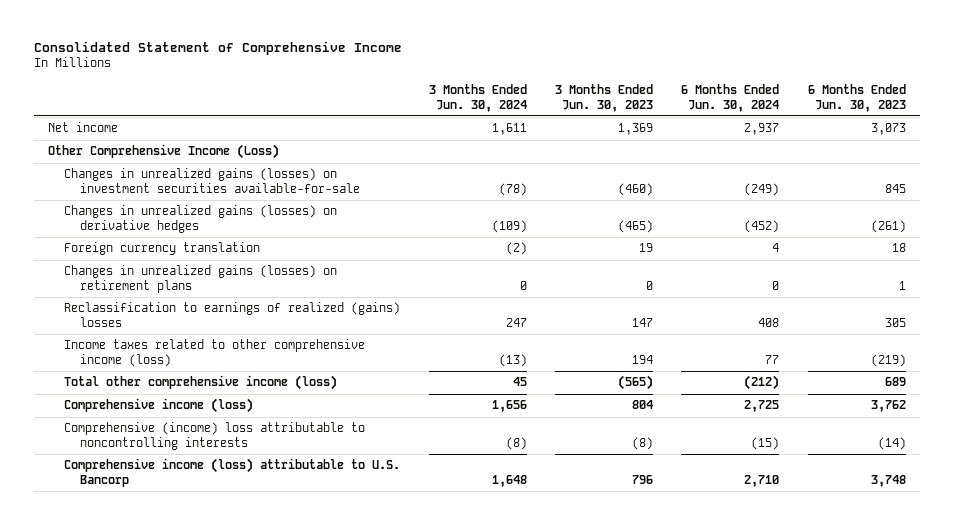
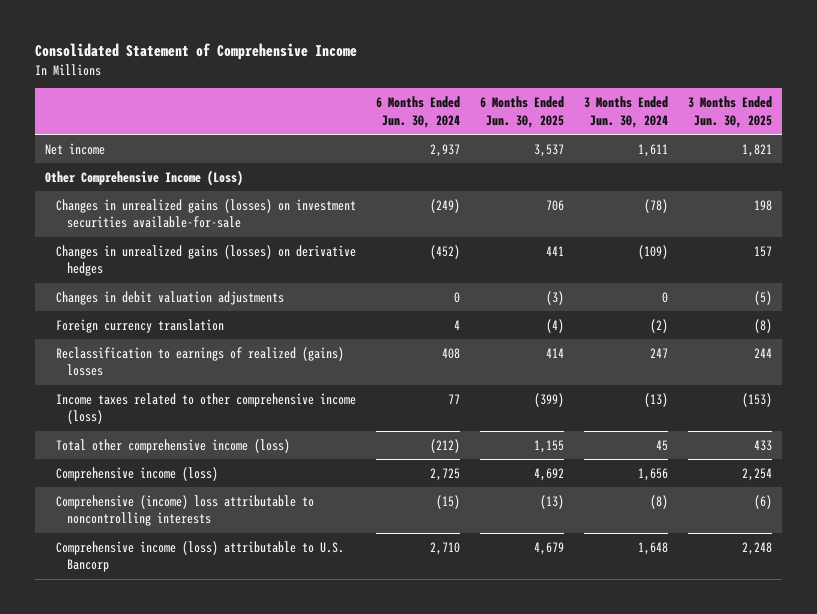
- | 3 Months Ended Jun. 30, 2024 | 3 Months Ended Jun. 30, 2023 | 6 Months Ended Jun. 30, 2024 | 6 Months Ended Jun. 30, 2023
+ | 6 Months Ended Jun. 30, 2024 | 6 Months Ended Jun. 30, 2025 | 3 Months Ended Jun. 30, 2024 | 3 Months Ended Jun. 30, 2025
+ Changes in debit valuation adjustments | 0 | (3) | 0 | (5)
- Changes in unrealized gains (losses) on retirement plans | 0 | 0 | 0 | 1

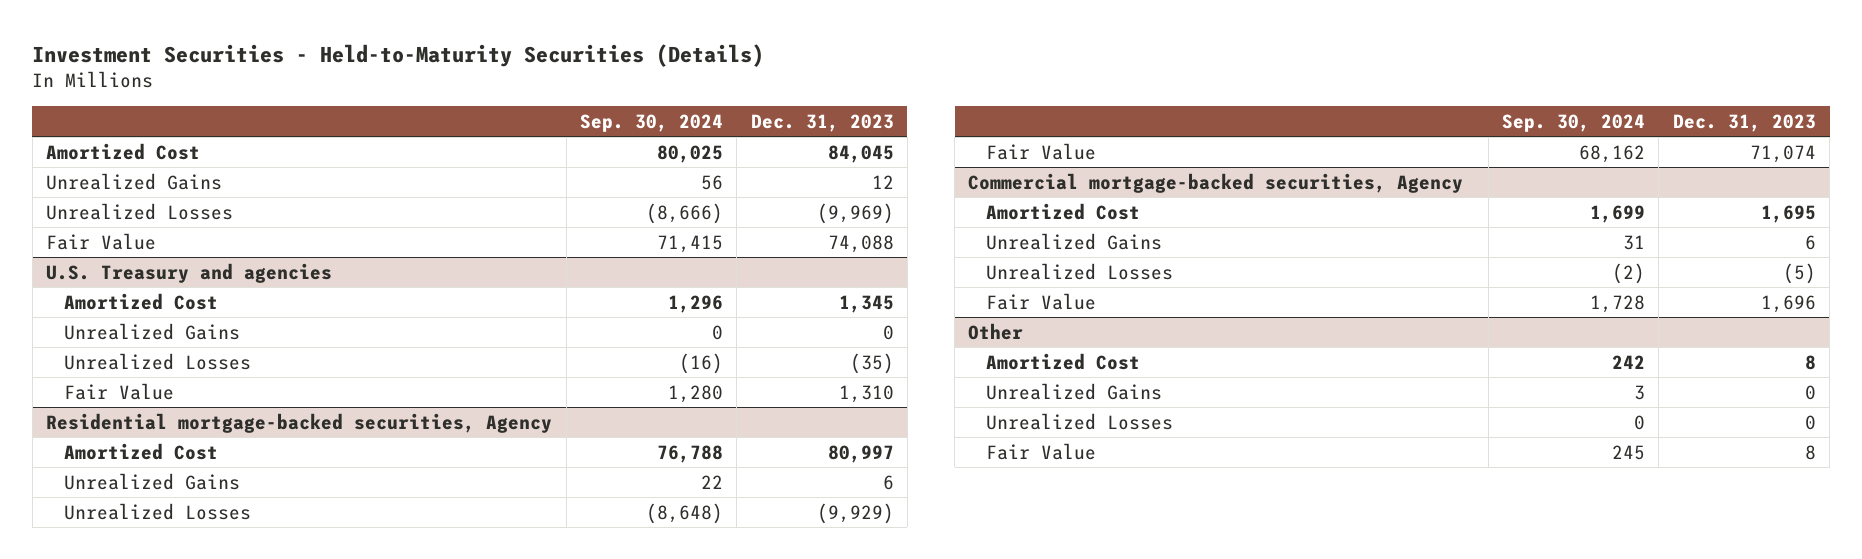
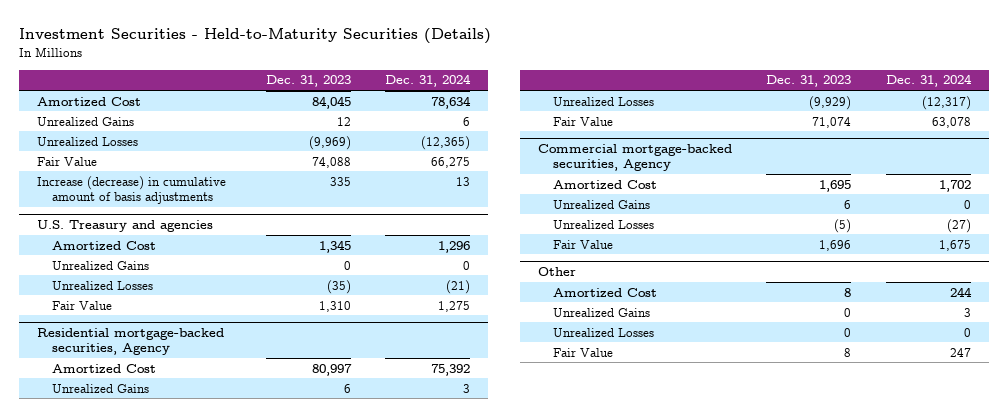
- | Sep. 30, 2024 | Dec. 31, 2023
+ | Dec. 31, 2023 | Dec. 31, 2024
+ Increase (decrease) in cumulative amount of basis adjustments | 335 | 13

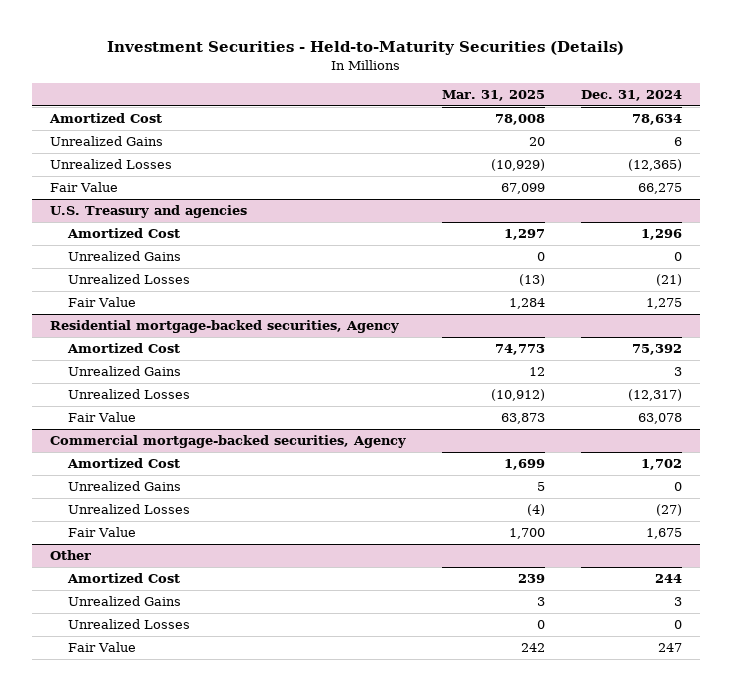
- | Dec. 31, 2023 | Dec. 31, 2024
+ | Mar. 31, 2025 | Dec. 31, 2024
- Increase (decrease) in cumulative amount of basis adjustments | 335 | 13

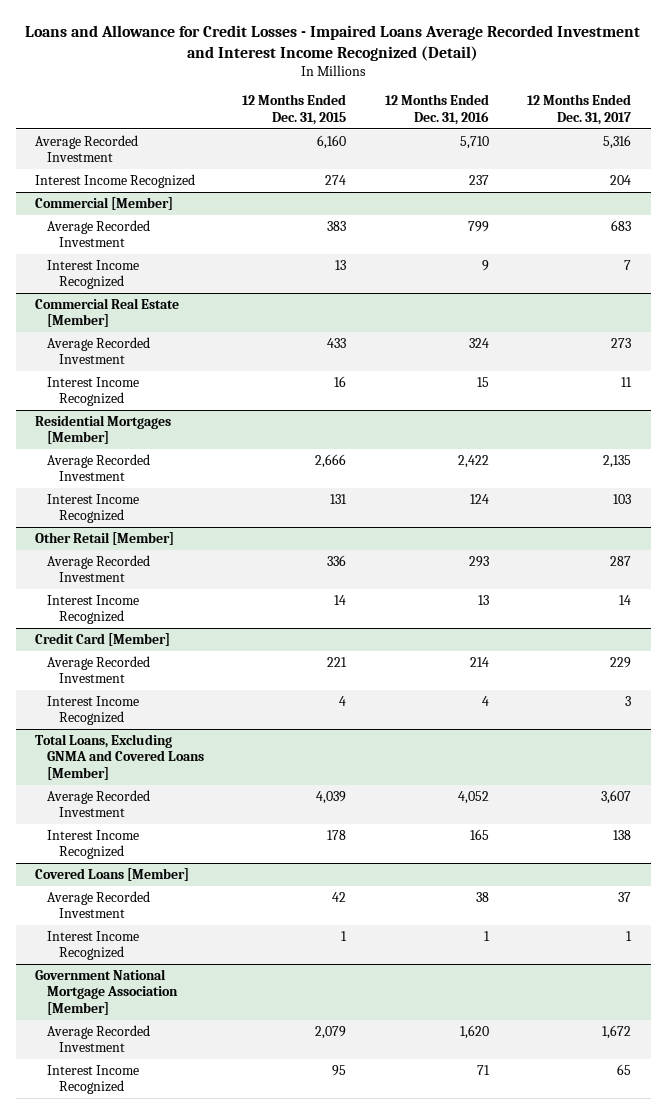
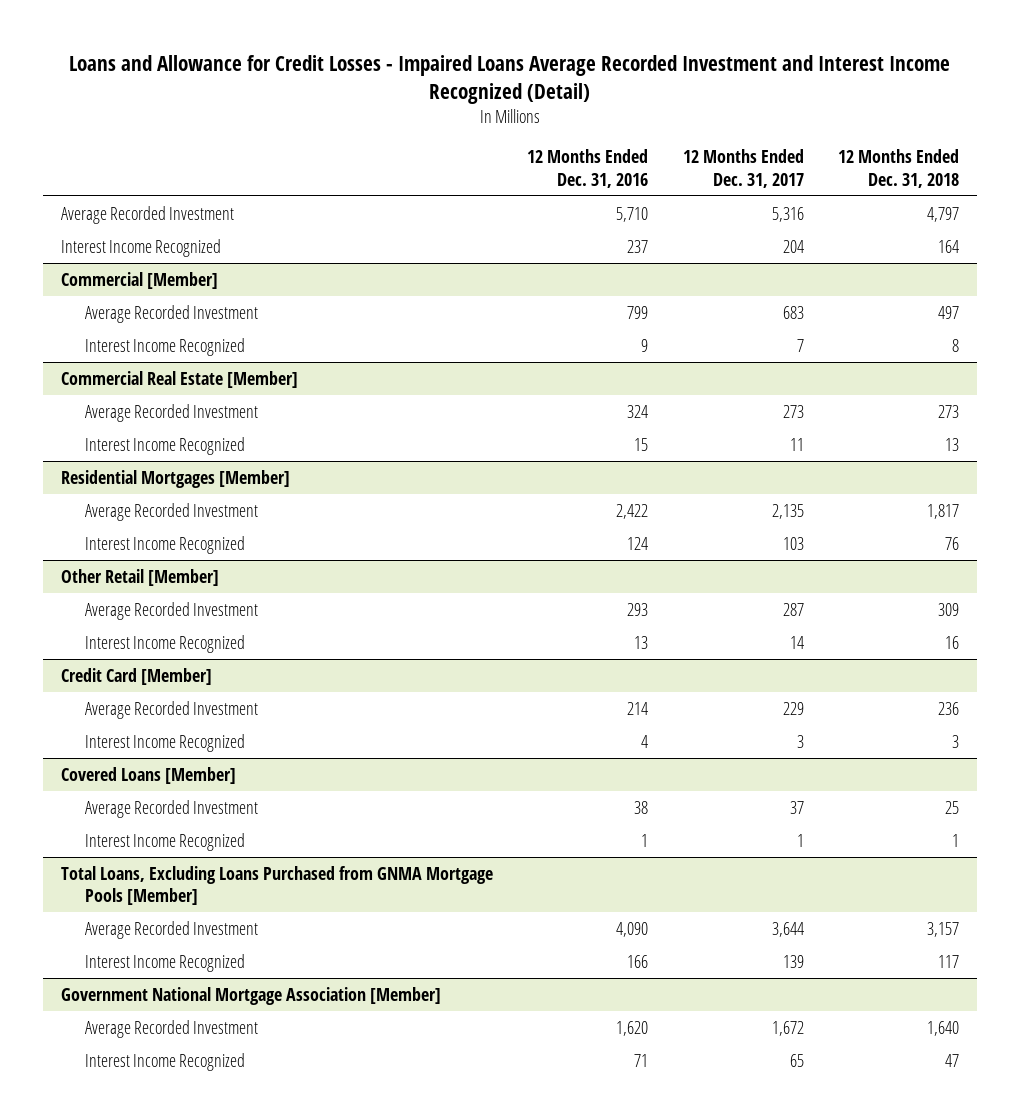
- | 12 Months Ended Dec. 31, 2015 | 12 Months Ended Dec. 31, 2016 | 12 Months Ended Dec. 31, 2017
+ | 12 Months Ended Dec. 31, 2016 | 12 Months Ended Dec. 31, 2017 | 12 Months Ended Dec. 31, 2018
- Total Loans, Excluding GNMA and Covered Loans [Member]
- Average Recorded Investment | 4,039 | 4,052 | 3,607
- Interest Income Recognized | 178 | 165 | 138
+ Total Loans, Excluding Loans Purchased from GNMA Mortgage Pools [Member]
+ Average Recorded Investment | 4,090 | 3,644 | 3,157
+ Interest Income Recognized | 166 | 139 | 117

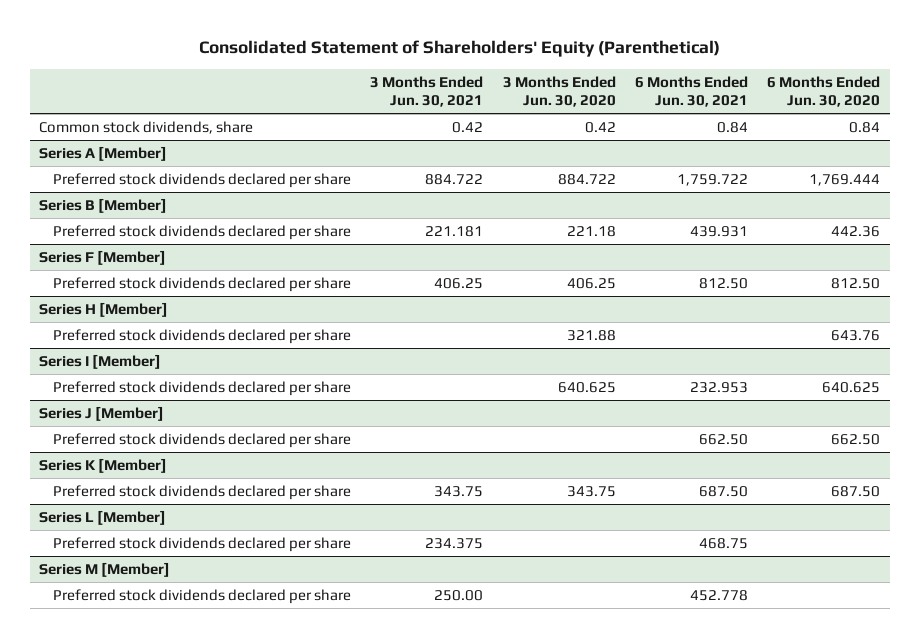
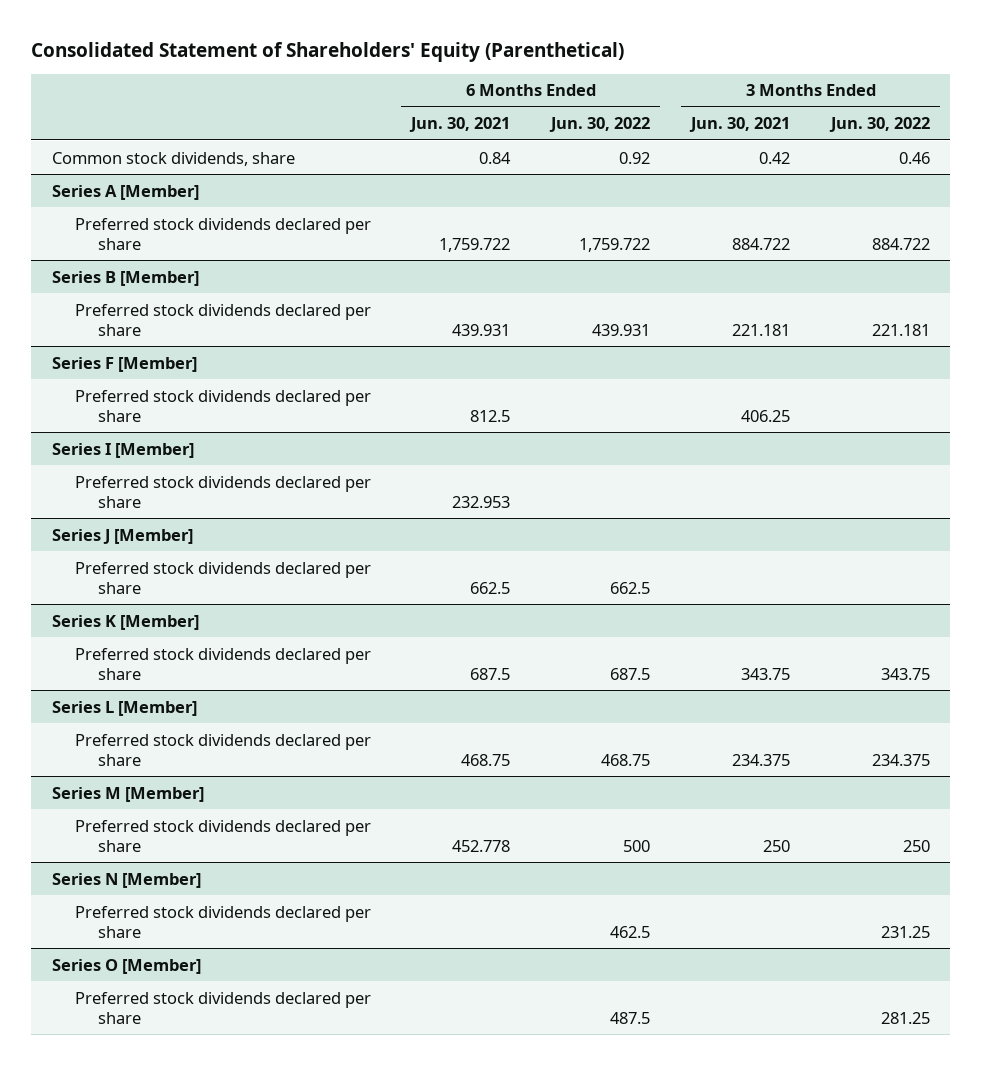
- | 3 Months Ended Jun. 30, 2021 | 3 Months Ended Jun. 30, 2020 | 6 Months Ended Jun. 30, 2021 | 6 Months Ended Jun. 30, 2020
+ | 6 Months Ended Jun. 30, 2021 | 6 Months Ended Jun. 30, 2022 | 3 Months Ended Jun. 30, 2021 | 3 Months Ended Jun. 30, 2022
@ Series F [Member]
- Preferred stock dividends declared per share | 406.25 | 406.25 | 812.50 | 812.50
- Series H [Member]
- Preferred stock dividends declared per share | | 321.88 | | 643.76
@ Series F [Member]
+ Preferred stock dividends declared per share | 812.5 | | 406.25 |
@ Series J [Member]
- Preferred stock dividends declared per share | | | 662.50 | 662.50
+ Preferred stock dividends declared per share | 662.5 | 662.5 | |
@ Series K [Member]
- Preferred stock dividends declared per share | 343.75 | 343.75 | 687.50 | 687.50
+ Preferred stock dividends declared per share | 687.5 | 687.5 | 343.75 | 343.75
@ Series M [Member]
- Preferred stock dividends declared per share | 250.00 | | 452.778 |
+ Preferred stock dividends declared per share | 452.778 | 500 | 250 | 250
+ Series N [Member]
+ Preferred stock dividends declared per share | | 462.5 | | 231.25
+ Series O [Member]
+ Preferred stock dividends declared per share | | 487.5 | | 281.25

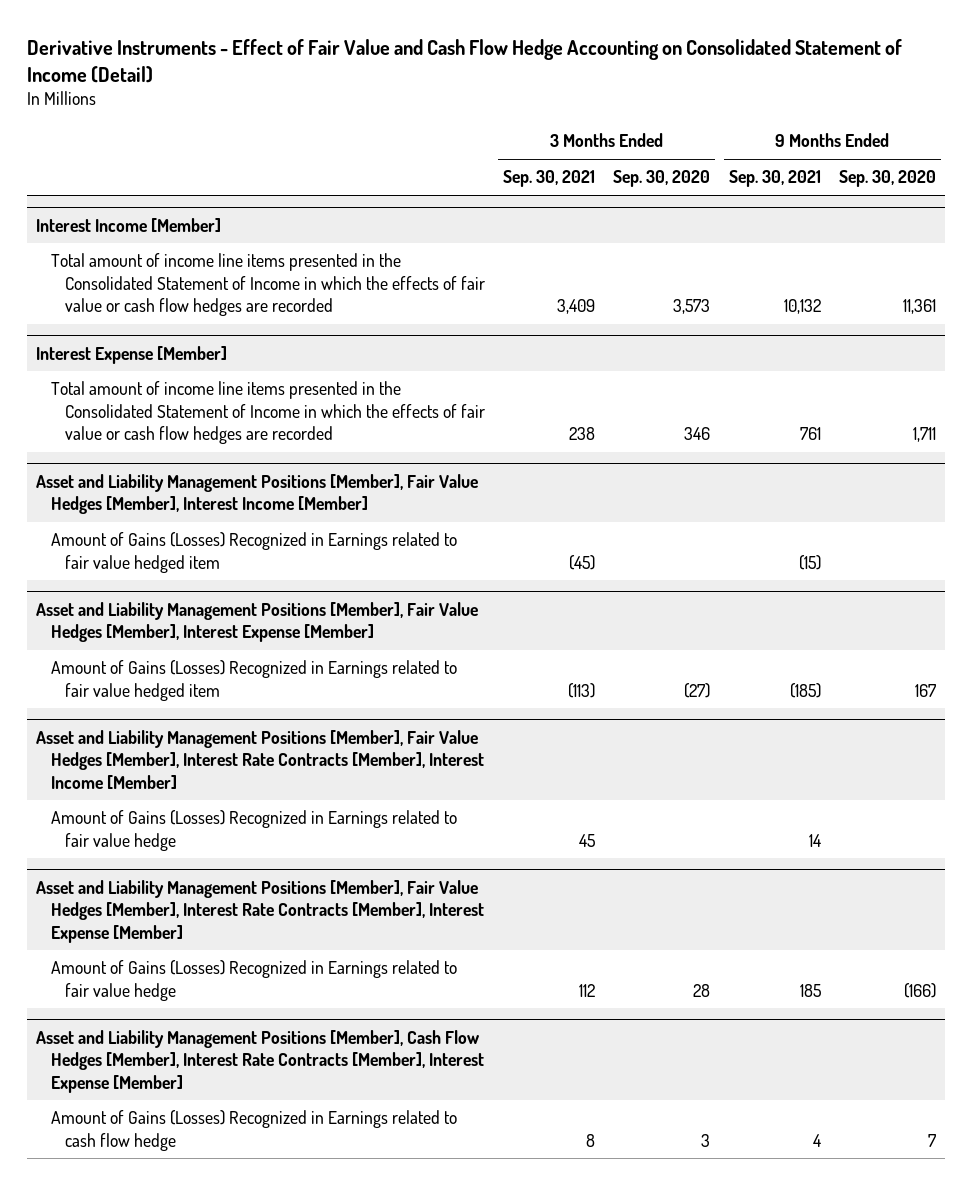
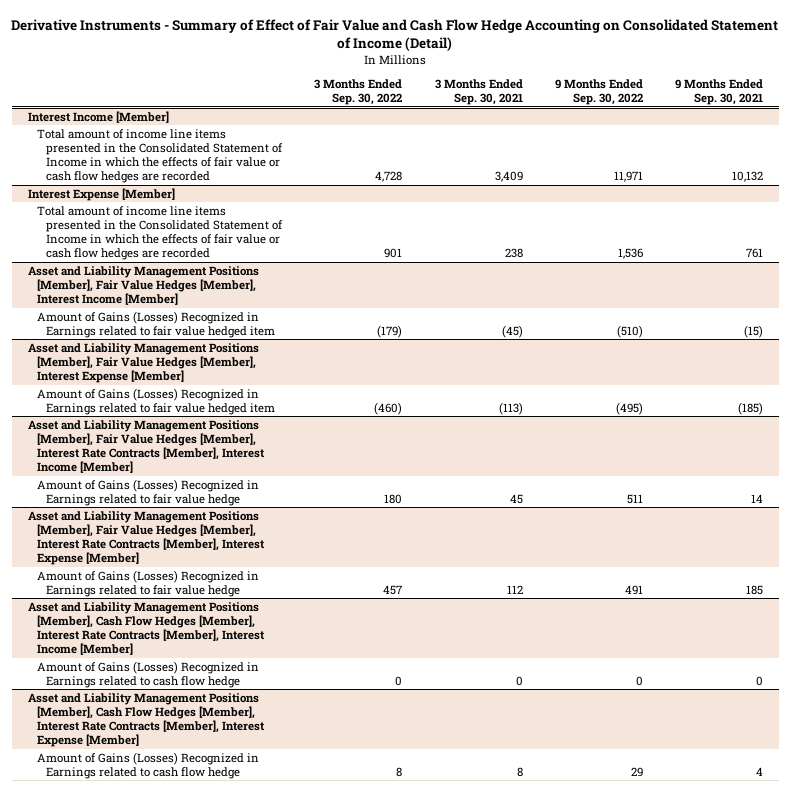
- Derivative Instruments - Effect of Fair Value and Cash Flow Hedge Accounting on Consolidated Statement of Income (Detail)
+ Derivative Instruments - Summary of Effect of Fair Value and Cash Flow Hedge Accounting on Consolidated Statement of Income (Detail)
- | 3 Months Ended Sep. 30, 2021 | 3 Months Ended Sep. 30, 2020 | 9 Months Ended Sep. 30, 2021 | 9 Months Ended Sep. 30, 2020
+ | 3 Months Ended Sep. 30, 2022 | 3 Months Ended Sep. 30, 2021 | 9 Months Ended Sep. 30, 2022 | 9 Months Ended Sep. 30, 2021
+ Asset and Liability Management Positions [Member], Cash Flow Hedges [Member], Interest Rate Contracts [Member], Interest Income [Member]
+ Amount of Gains (Losses) Recognized in Earnings related to cash flow hedge | 0 | 0 | 0 | 0

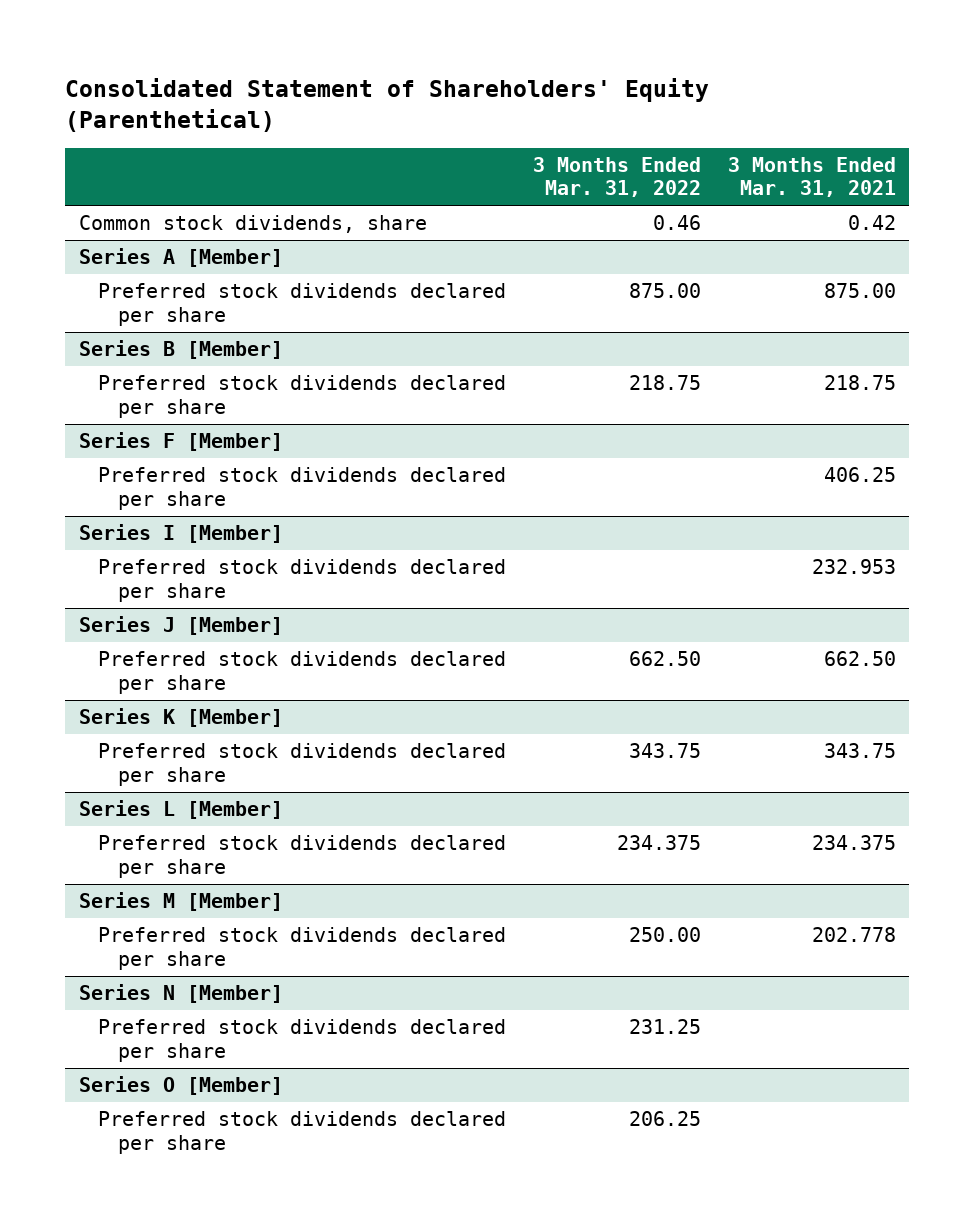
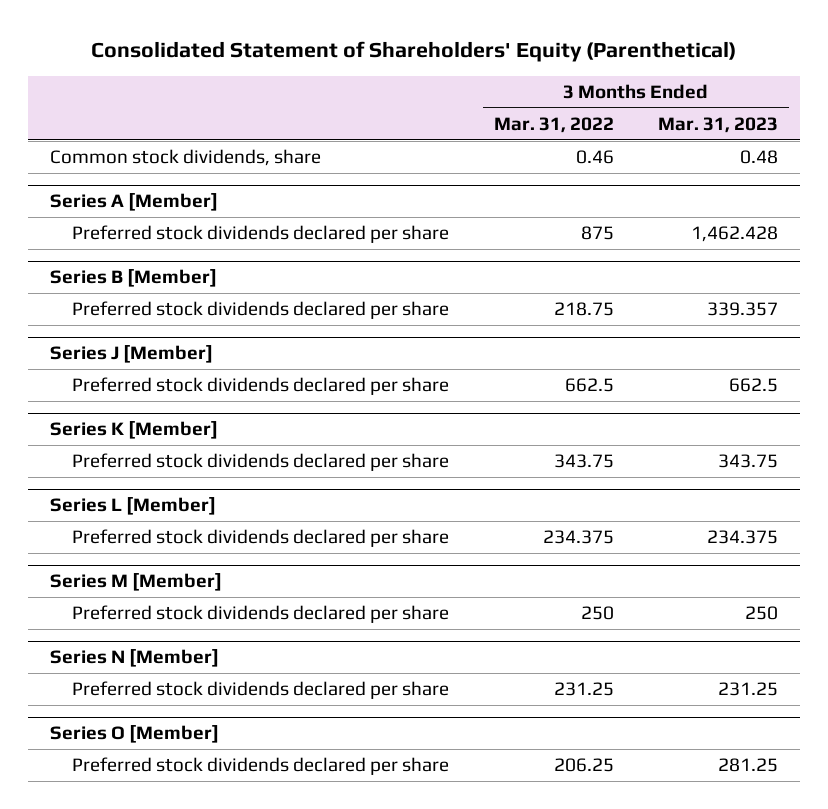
- | 3 Months Ended Mar. 31, 2022 | 3 Months Ended Mar. 31, 2021
+ | 3 Months Ended Mar. 31, 2022 | 3 Months Ended Mar. 31, 2023
@ Series A [Member]
- Preferred stock dividends declared per share | 875.00 | 875.00
+ Preferred stock dividends declared per share | 875 | 1,462.428
- Series F [Member]
- Preferred stock dividends declared per share | | 406.25
- Series I [Member]
- Preferred stock dividends declared per share | | 232.953
@ Series J [Member]
- Preferred stock dividends declared per share | 662.50 | 662.50
+ Preferred stock dividends declared per share | 662.5 | 662.5
@ Series M [Member]
- Preferred stock dividends declared per share | 250.00 | 202.778
+ Preferred stock dividends declared per share | 250 | 250

